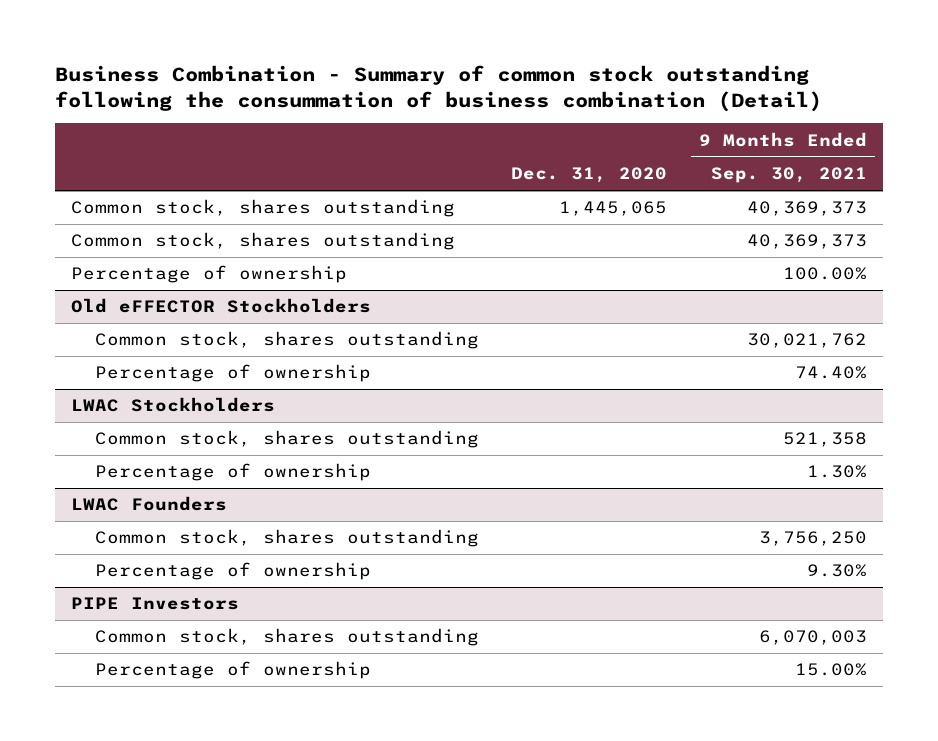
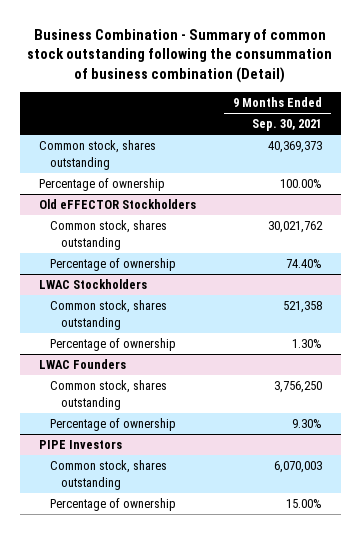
- | Dec. 31, 2020 | 9 Months Ended Sep. 30, 2021
+ | 9 Months Ended Sep. 30, 2021
- Common stock, shares outstanding | | 40,369,373

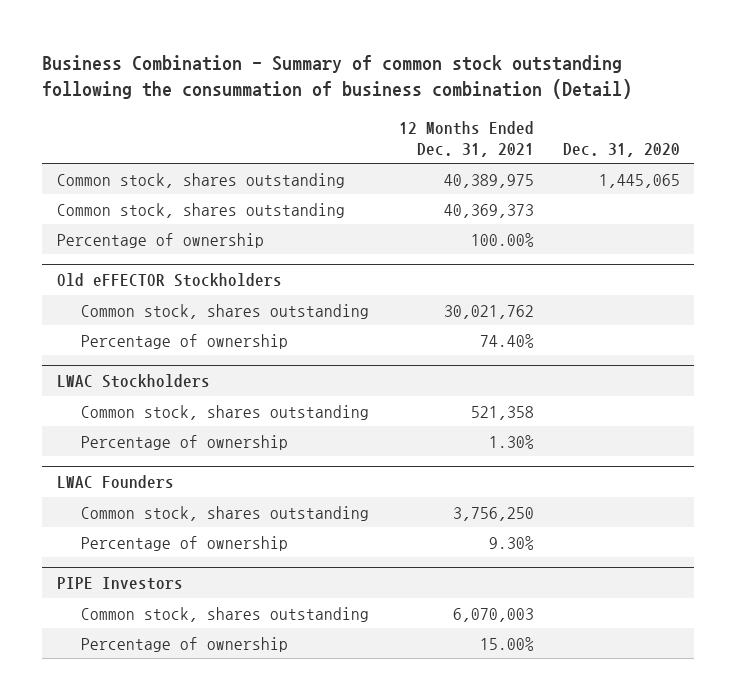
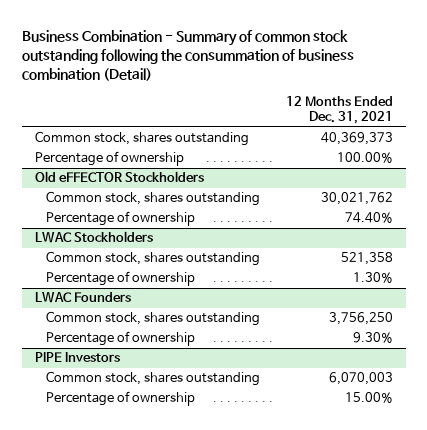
- | 12 Months Ended Dec. 31, 2021 | Dec. 31, 2020
+ | 12 Months Ended Dec. 31, 2021
- Common stock, shares outstanding | 40,389,975 | 1,445,065

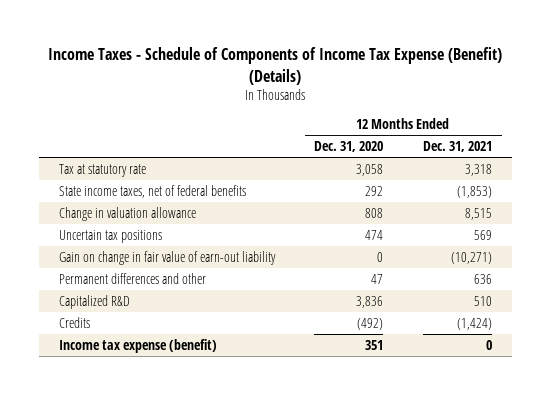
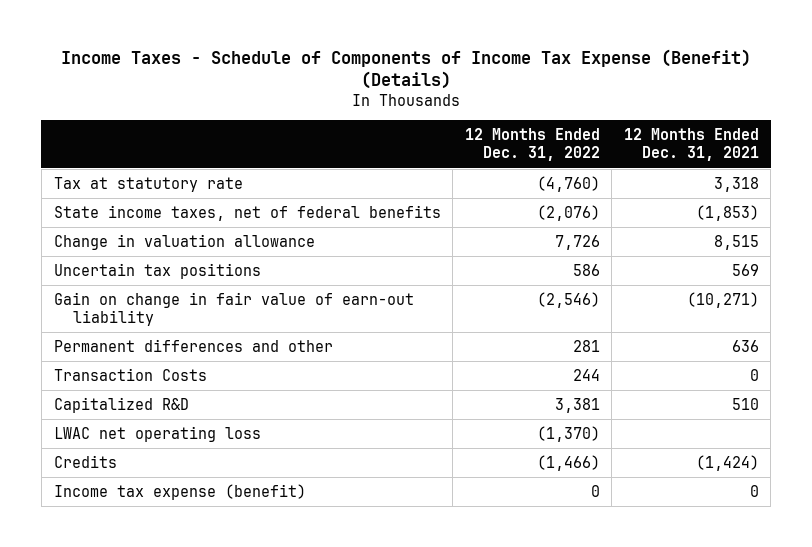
- | 12 Months Ended Dec. 31, 2020 | 12 Months Ended Dec. 31, 2021
+ | 12 Months Ended Dec. 31, 2022 | 12 Months Ended Dec. 31, 2021
+ Transaction Costs | 244 | 0
+ LWAC net operating loss | (1,370) |

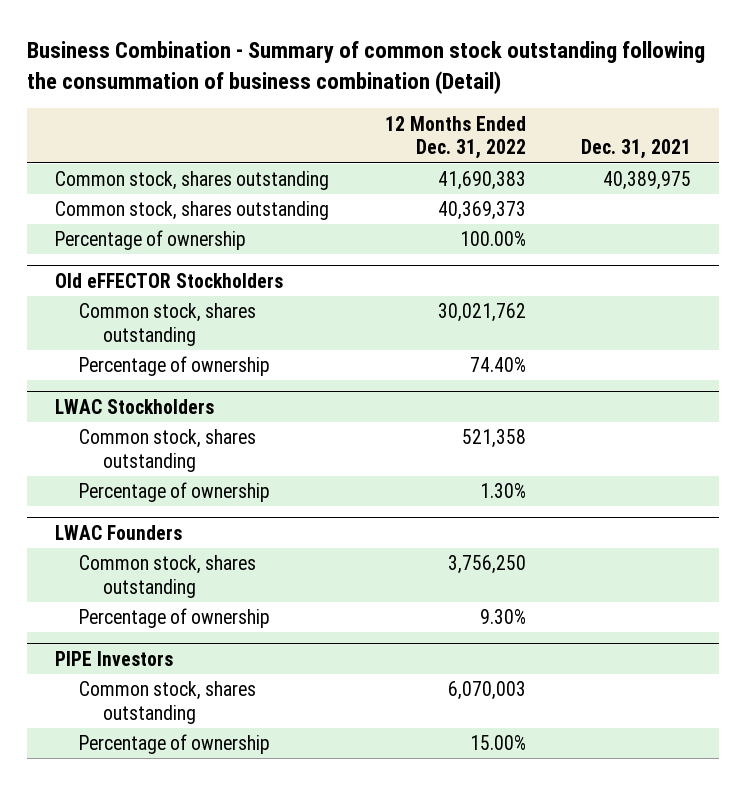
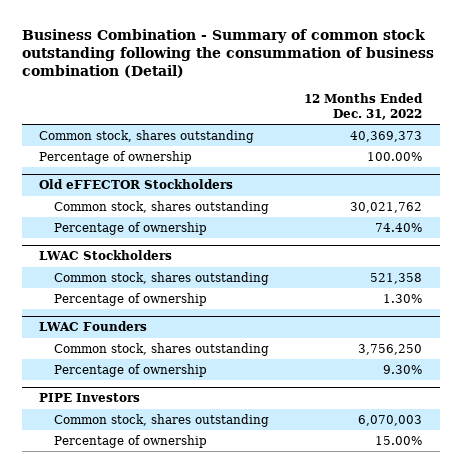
- | 12 Months Ended Dec. 31, 2022 | Dec. 31, 2021
+ | 12 Months Ended Dec. 31, 2022
- Common stock, shares outstanding | 41,690,383 | 40,389,975

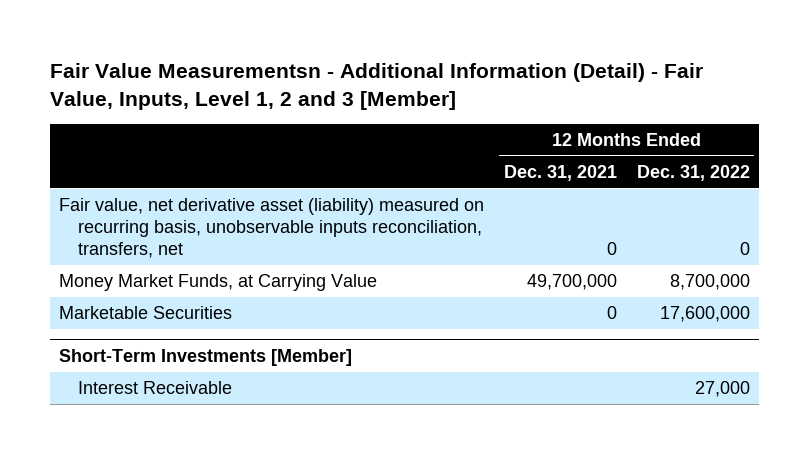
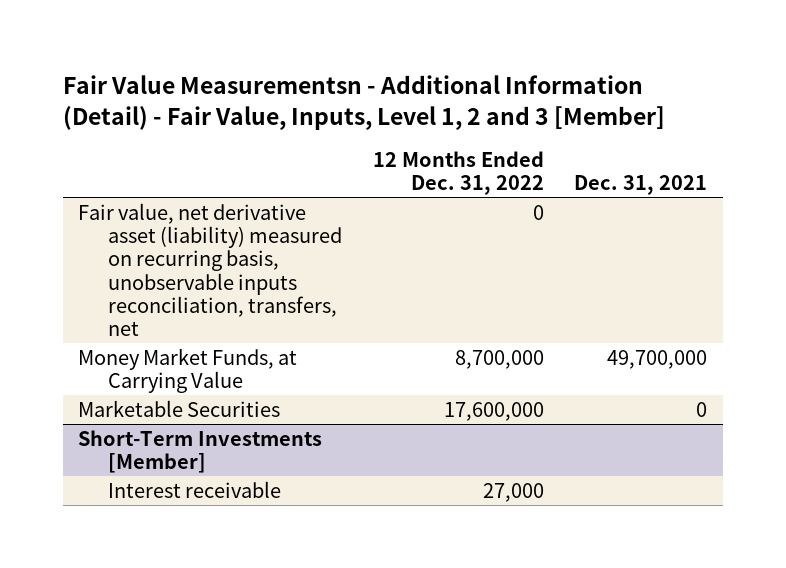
- | 12 Months Ended Dec. 31, 2021 | 12 Months Ended Dec. 31, 2022
+ | 12 Months Ended Dec. 31, 2022 | Dec. 31, 2021
@ Short-Term Investments [Member]
- Interest Receivable | | 27,000
+ Interest receivable | 27,000 |

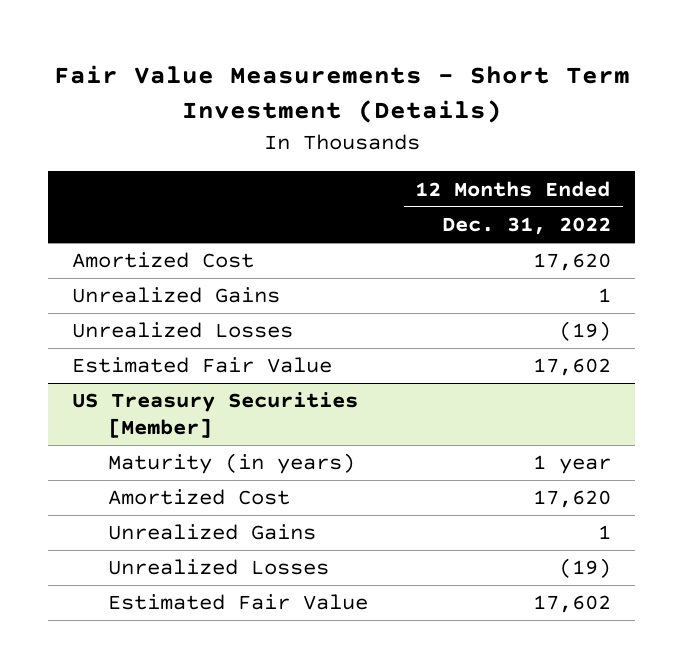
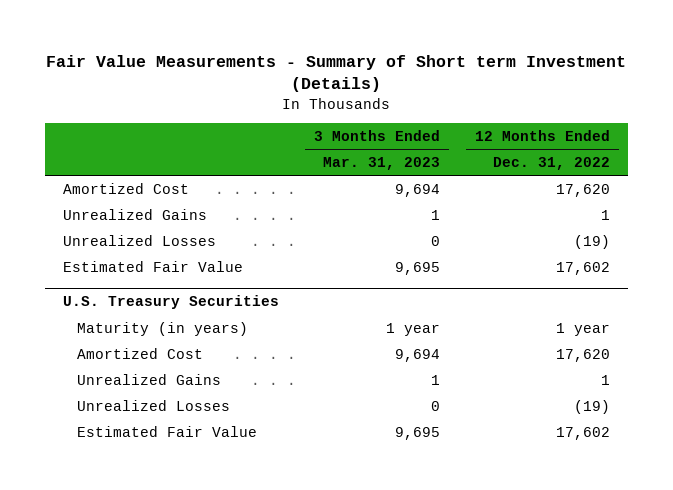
- Fair Value Measurements - Short Term Investment (Details)
+ Fair Value Measurements - Summary of Short term Investment (Details)
- | 12 Months Ended Dec. 31, 2022
+ | 3 Months Ended Mar. 31, 2023 | 12 Months Ended Dec. 31, 2022
- US Treasury Securities [Member]
+ U.S. Treasury Securities

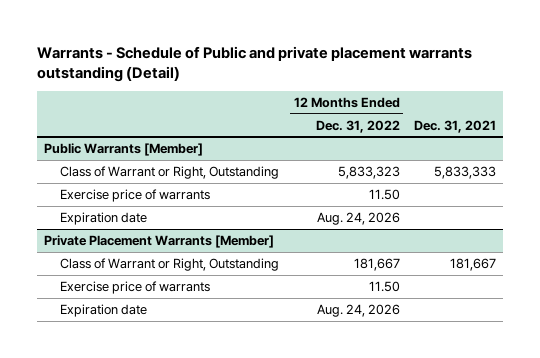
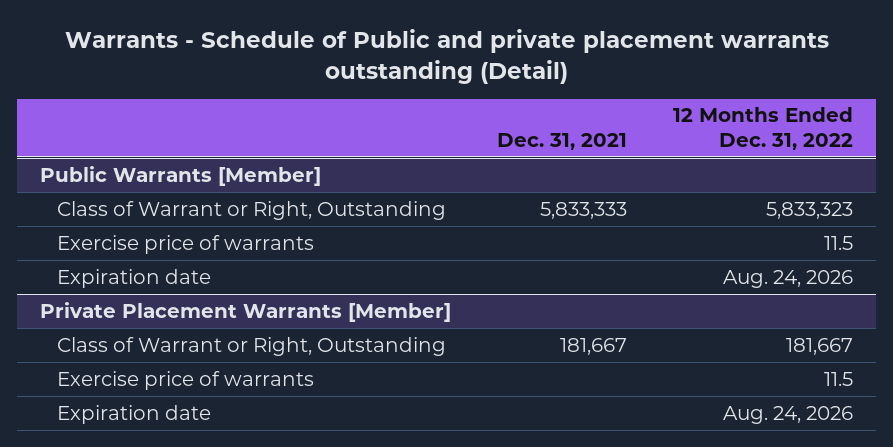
- | 12 Months Ended Dec. 31, 2022 | Dec. 31, 2021
+ | Dec. 31, 2021 | 12 Months Ended Dec. 31, 2022
@ Public Warrants [Member]
- Exercise price of warrants | 11.50 |
+ Exercise price of warrants | | 11.5
@ Private Placement Warrants [Member]
- Exercise price of warrants | 11.50 |
+ Exercise price of warrants | | 11.5

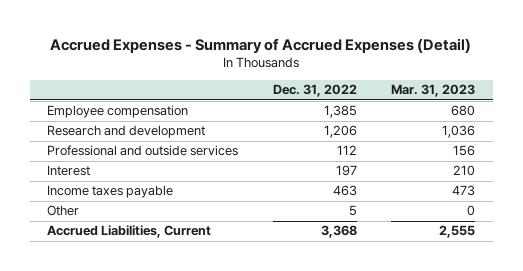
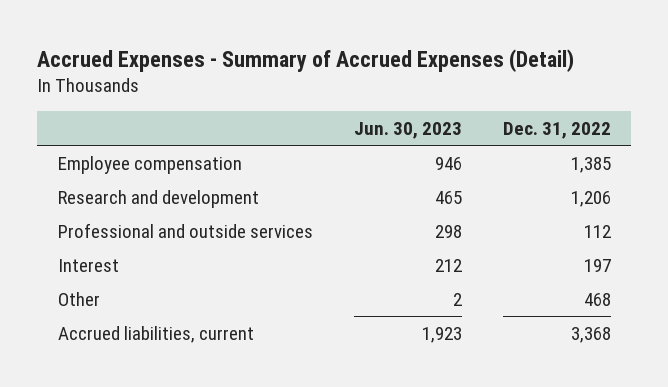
- | Dec. 31, 2022 | Mar. 31, 2023
+ | Jun. 30, 2023 | Dec. 31, 2022
- Income taxes payable | 463 | 473
- Other | 5 | 0
- Accrued Liabilities, Current | 3,368 | 2,555
+ Other | 2 | 468
+ Accrued liabilities, current | 1,923 | 3,368

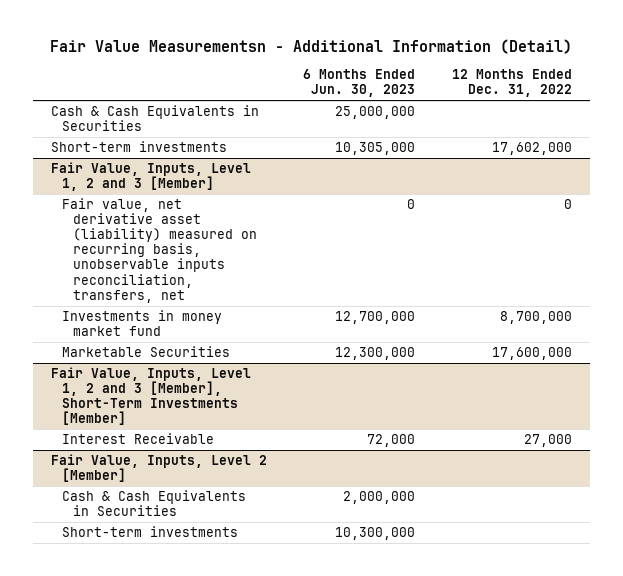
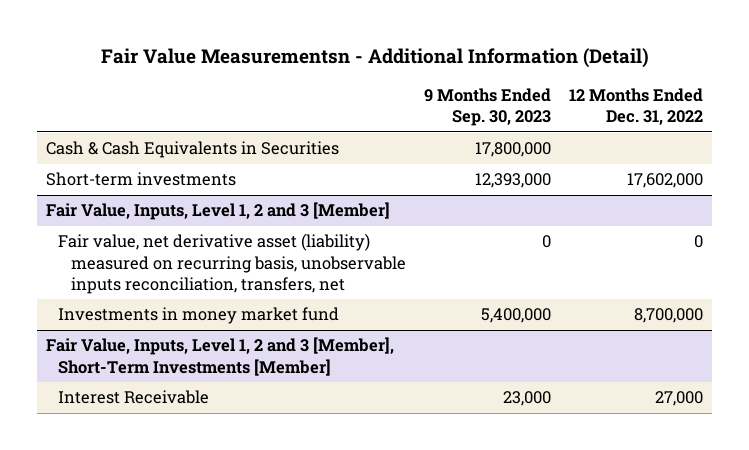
- | 6 Months Ended Jun. 30, 2023 | 12 Months Ended Dec. 31, 2022
+ | 9 Months Ended Sep. 30, 2023 | 12 Months Ended Dec. 31, 2022
@ Fair Value, Inputs, Level 1, 2 and 3 [Member]
- Marketable Securities | 12,300,000 | 17,600,000
- Fair Value, Inputs, Level 2 [Member]
- Cash & Cash Equivalents in Securities | 2,000,000 |
- Short-term investments | 10,300,000 |

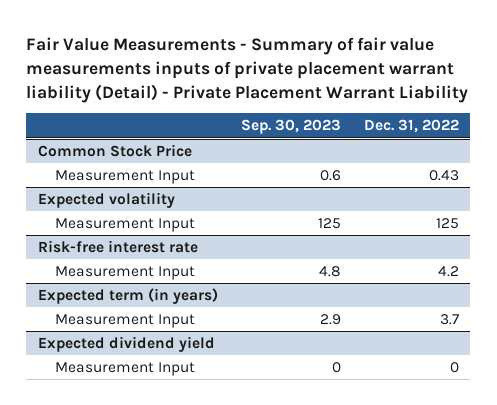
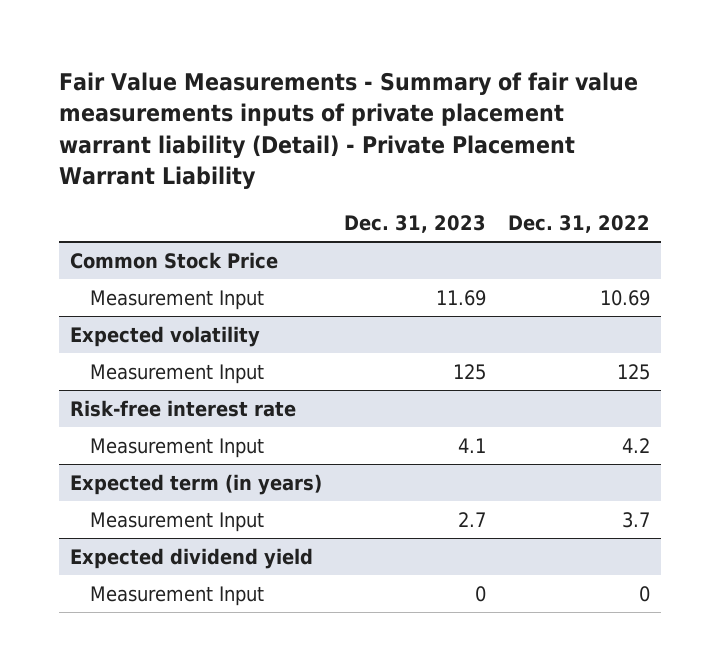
- | Sep. 30, 2023 | Dec. 31, 2022
+ | Dec. 31, 2023 | Dec. 31, 2022
@ Common Stock Price
- Measurement Input | 0.6 | 0.43
+ Measurement Input | 11.69 | 10.69

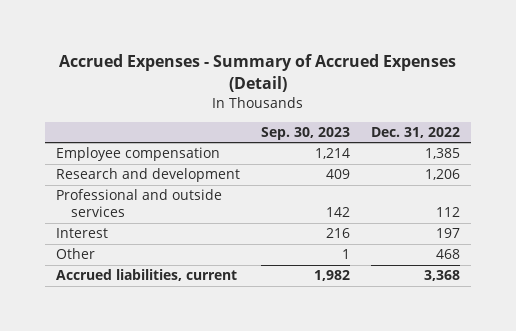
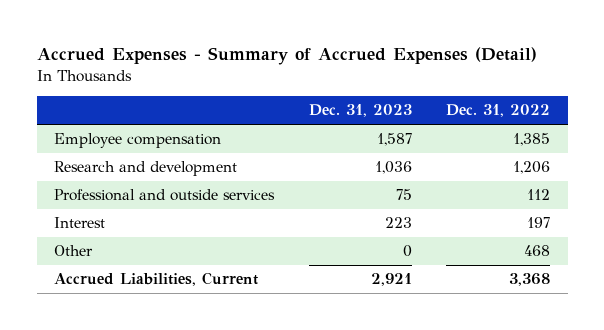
- | Sep. 30, 2023 | Dec. 31, 2022
+ | Dec. 31, 2023 | Dec. 31, 2022
- Accrued liabilities, current | 1,982 | 3,368
+ Accrued Liabilities, Current | 2,921 | 3,368

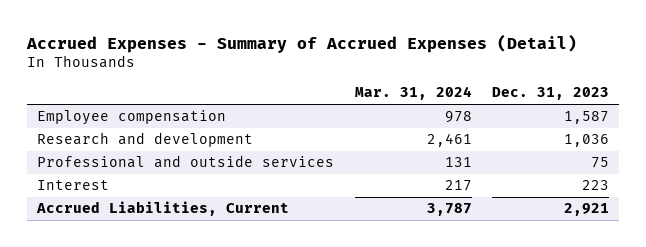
- | Dec. 31, 2023 | Dec. 31, 2022
+ | Mar. 31, 2024 | Dec. 31, 2023
- Other | 0 | 468

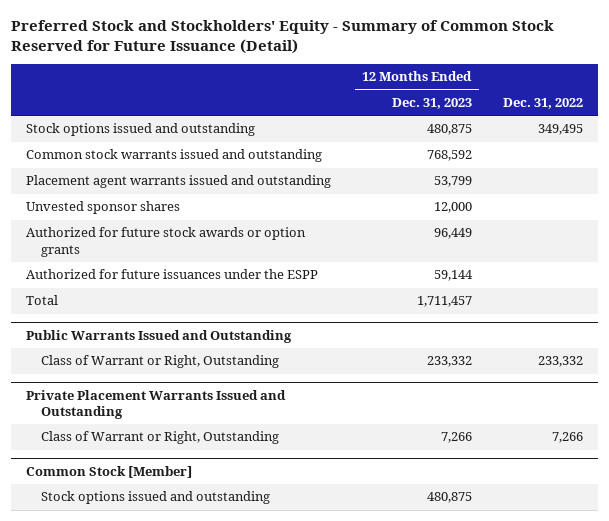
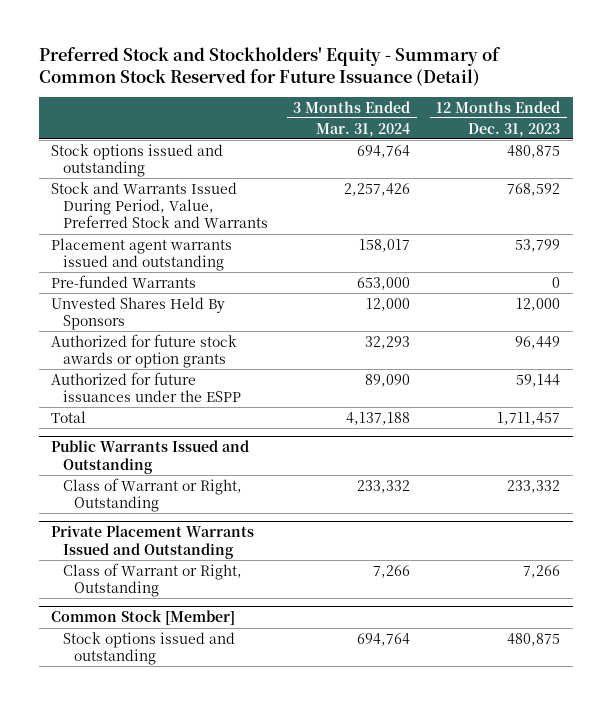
- | 12 Months Ended Dec. 31, 2023 | Dec. 31, 2022
+ | 3 Months Ended Mar. 31, 2024 | 12 Months Ended Dec. 31, 2023
- Common stock warrants issued and outstanding | 768,592 |
+ Stock and Warrants Issued During Period, Value, Preferred Stock and Warrants | 2,257,426 | 768,592
- Unvested sponsor shares | 12,000 |
+ Pre-funded Warrants | 653,000 | 0
+ Unvested Shares Held By Sponsors | 12,000 | 12,000

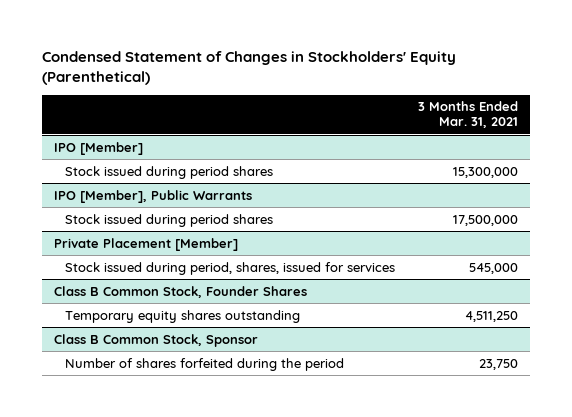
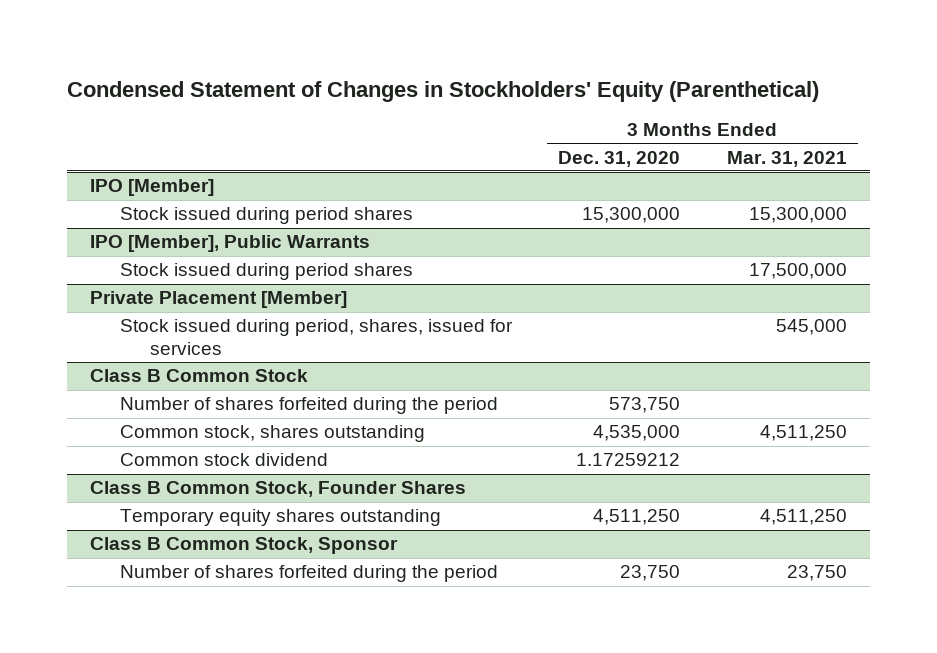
- | 3 Months Ended Mar. 31, 2021
+ | 3 Months Ended Dec. 31, 2020 | 3 Months Ended Mar. 31, 2021
+ Class B Common Stock
+ Number of shares forfeited during the period | 573,750 |
+ Common stock, shares outstanding | 4,535,000 | 4,511,250
+ Common stock dividend | 1.17259212 |

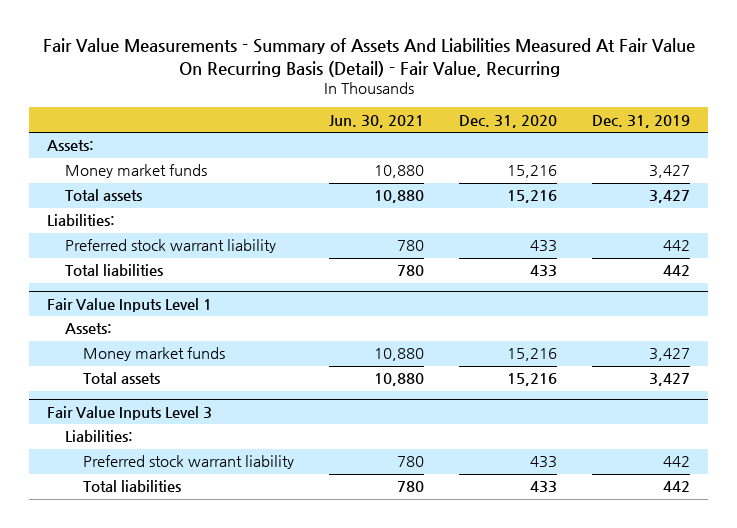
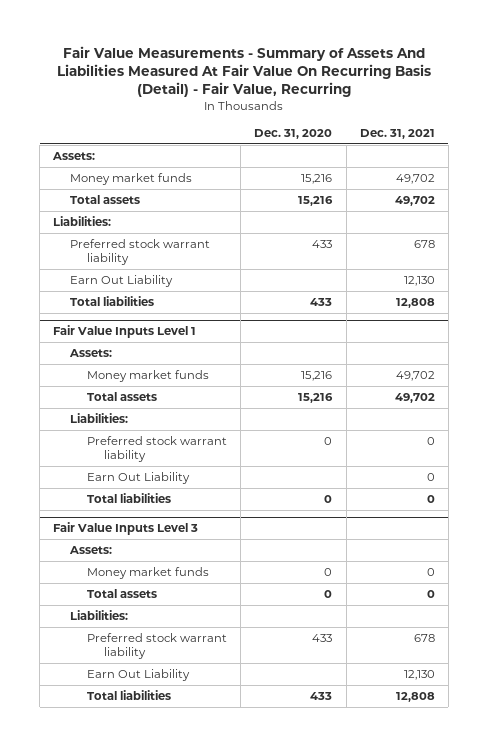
- | Jun. 30, 2021 | Dec. 31, 2020 | Dec. 31, 2019
+ | Dec. 31, 2020 | Dec. 31, 2021
+ Earn Out Liability | | 12,130
@ Fair Value Inputs Level 1
+ Liabilities:
+ Preferred stock warrant liability | 0 | 0
+ Earn Out Liability | | 0
+ Total liabilities | 0 | 0
@ Fair Value Inputs Level 3
+ Assets:
+ Money market funds | 0 | 0
+ Total assets | 0 | 0
+ Earn Out Liability | | 12,130

